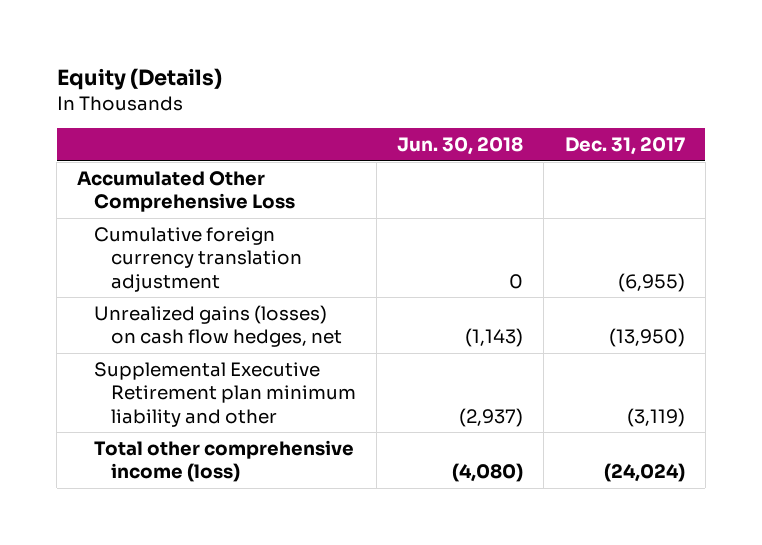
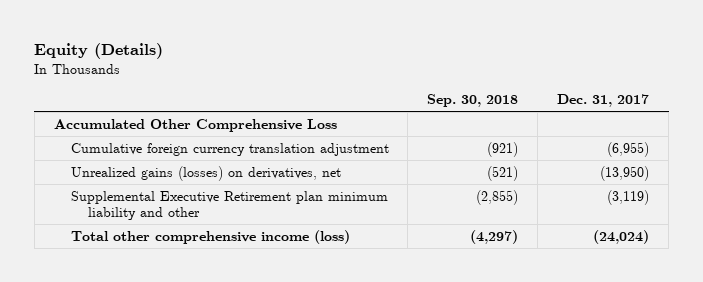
- | Jun. 30, 2018 | Dec. 31, 2017
+ | Sep. 30, 2018 | Dec. 31, 2017
- Unrealized gains (losses) on cash flow hedges, net | (1,143) | (13,950)
+ Unrealized gains (losses) on derivatives, net | (521) | (13,950)

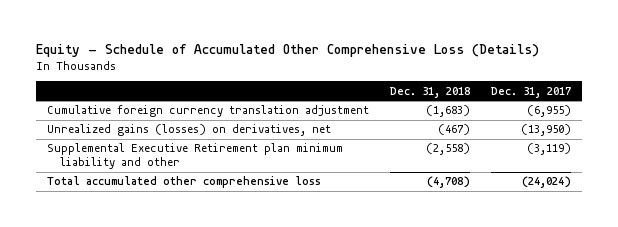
- Equity (Details)
+ Equity - Schedule of Accumulated Other Comprehensive Loss (Details)
- | Sep. 30, 2018 | Dec. 31, 2017
+ | Dec. 31, 2018 | Dec. 31, 2017
- Accumulated Other Comprehensive Loss
- Total other comprehensive income (loss) | (4,297) | (24,024)
+ Total accumulated other comprehensive loss | (4,708) | (24,024)

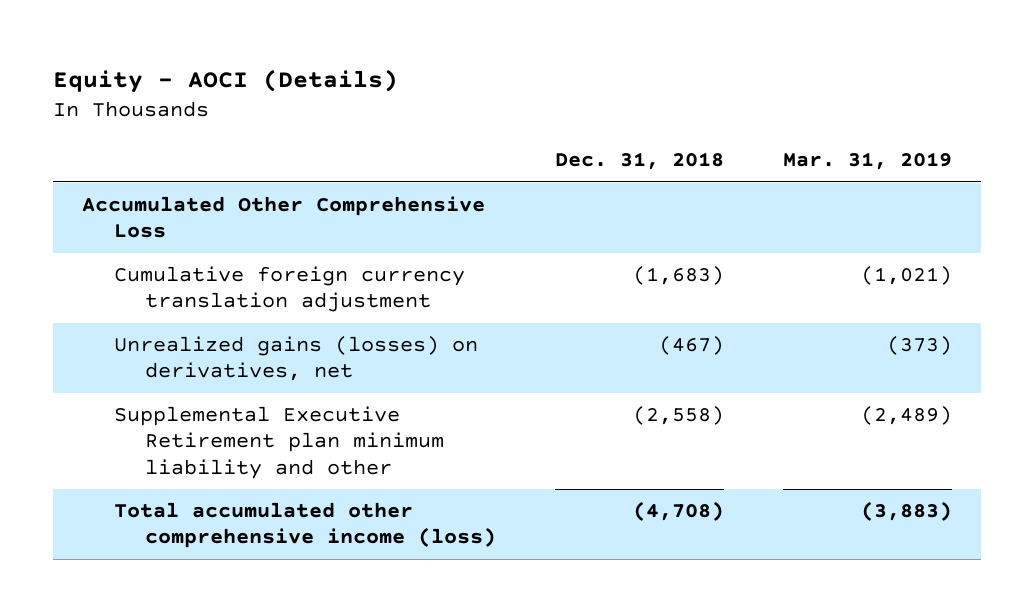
- Equity - Schedule of Accumulated Other Comprehensive Loss (Details)
+ Equity - AOCI (Details)
- | Dec. 31, 2018 | Dec. 31, 2017
+ | Dec. 31, 2018 | Mar. 31, 2019
+ Accumulated Other Comprehensive Loss
- Total accumulated other comprehensive loss | (4,708) | (24,024)
+ Total accumulated other comprehensive income (loss) | (4,708) | (3,883)

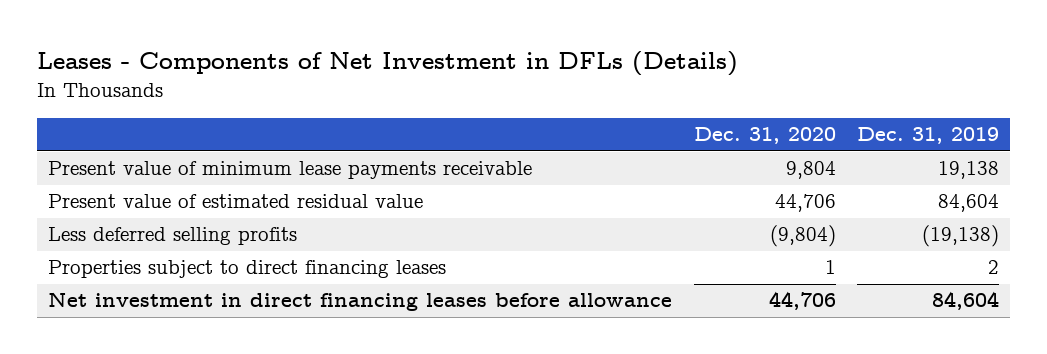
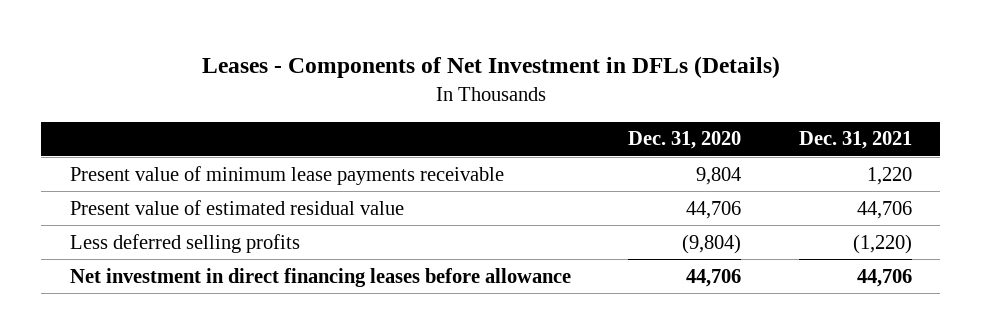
- | Dec. 31, 2020 | Dec. 31, 2019
+ | Dec. 31, 2020 | Dec. 31, 2021
- Properties subject to direct financing leases | 1 | 2

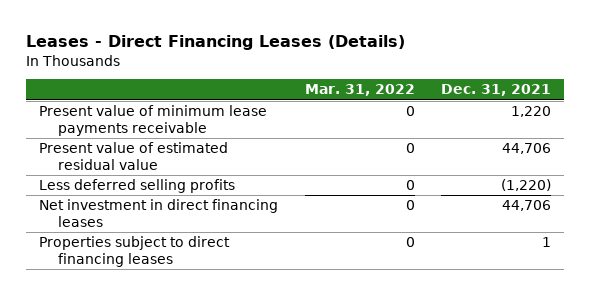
- Leases - Components of Net Investment in DFLs (Details)
+ Leases - Direct Financing Leases (Details)
- | Dec. 31, 2020 | Dec. 31, 2021
+ | Mar. 31, 2022 | Dec. 31, 2021
- Net investment in direct financing leases before allowance | 44,706 | 44,706
+ Net investment in direct financing leases | 0 | 44,706
+ Properties subject to direct financing leases | 0 | 1

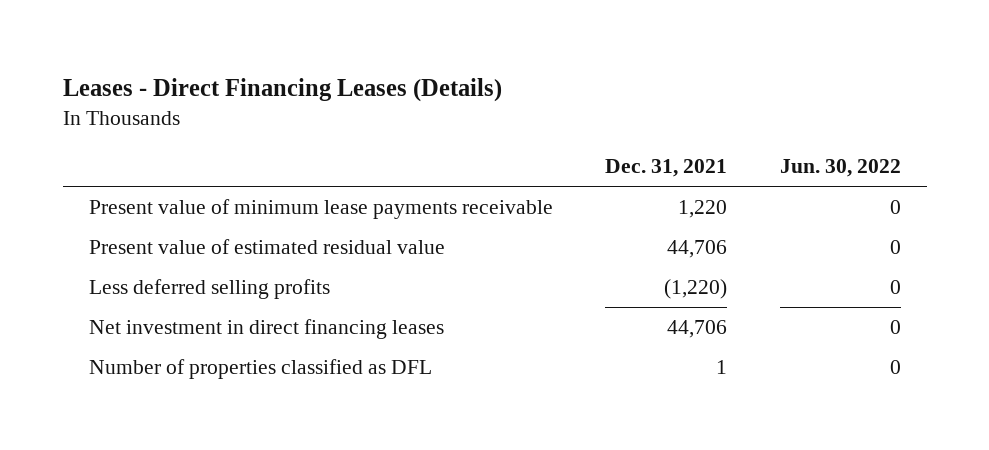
- | Mar. 31, 2022 | Dec. 31, 2021
+ | Dec. 31, 2021 | Jun. 30, 2022
- Properties subject to direct financing leases | 0 | 1
+ Number of properties classified as DFL | 1 | 0

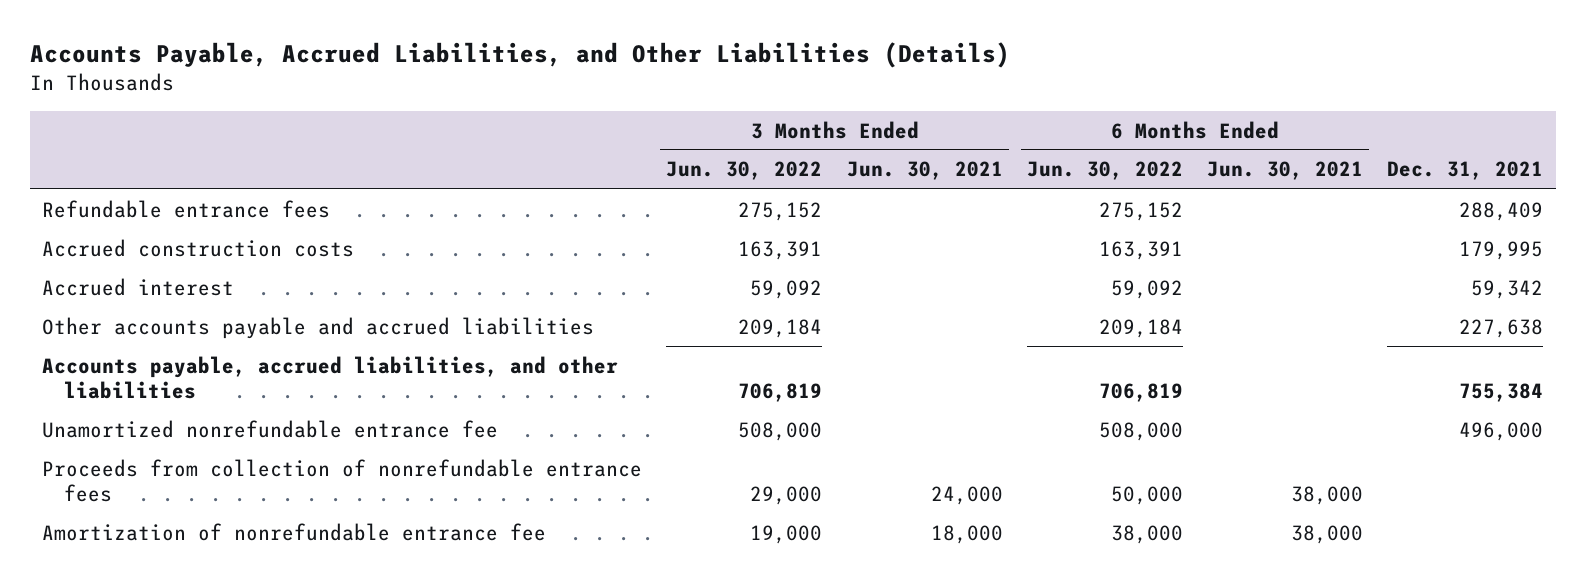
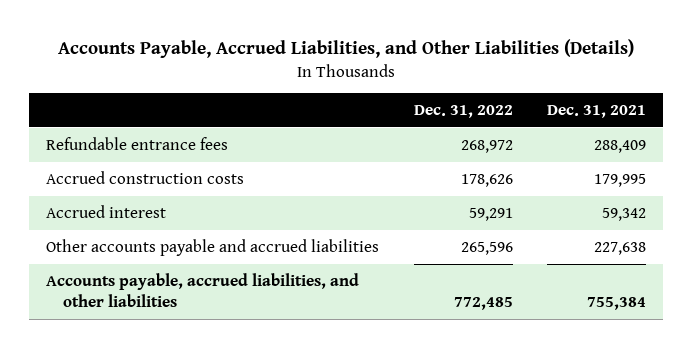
- | 3 Months Ended Jun. 30, 2022 | 3 Months Ended Jun. 30, 2021 | 6 Months Ended Jun. 30, 2022 | 6 Months Ended Jun. 30, 2021 | Dec. 31, 2021
+ | Dec. 31, 2022 | Dec. 31, 2021
- Unamortized nonrefundable entrance fee | 508,000 | | 508,000 | | 496,000
- Proceeds from collection of nonrefundable entrance fees | 29,000 | 24,000 | 50,000 | 38,000 |
- Amortization of nonrefundable entrance fee | 19,000 | 18,000 | 38,000 | 38,000 |

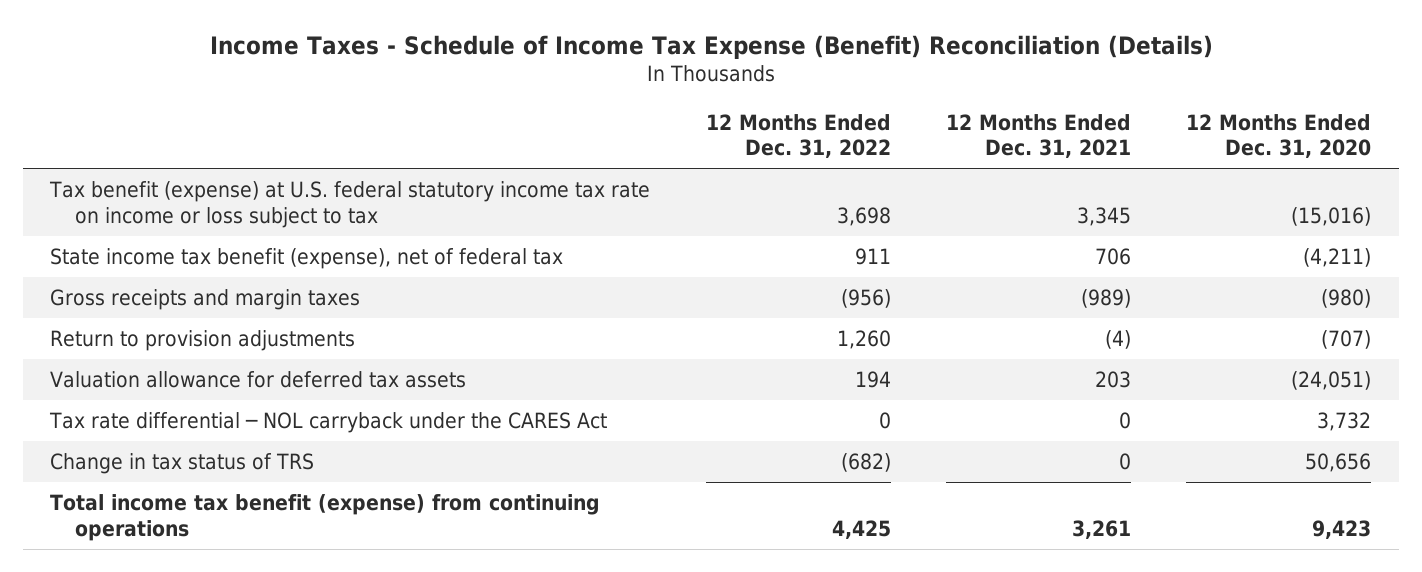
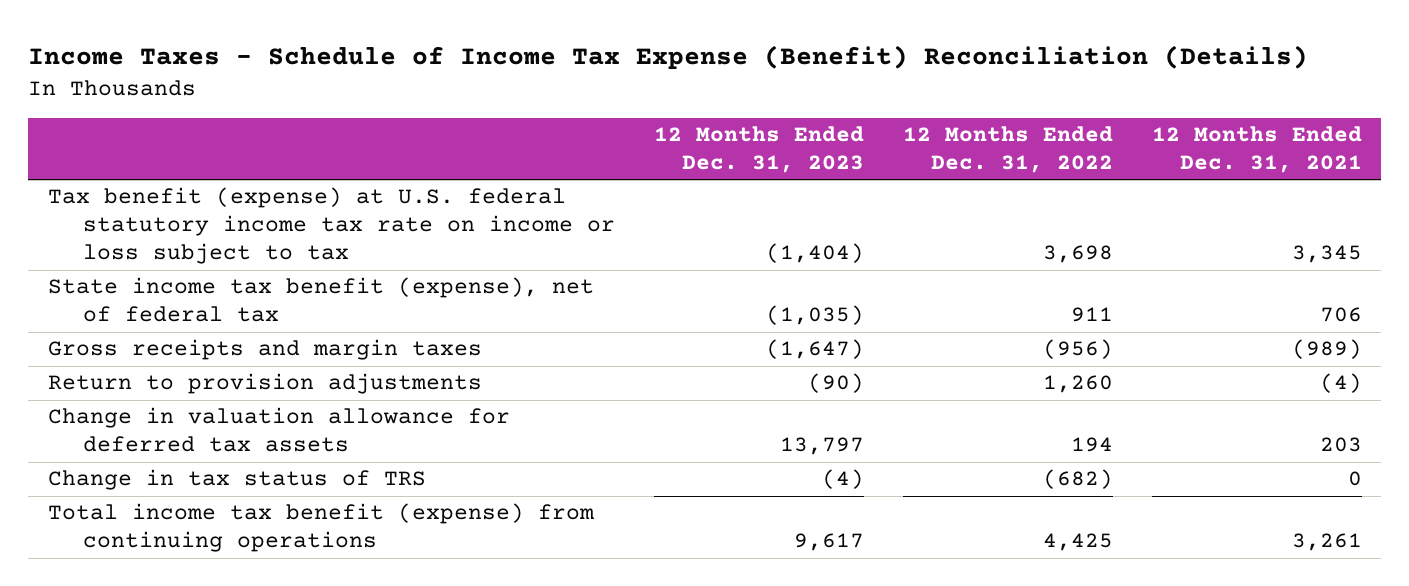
- | 12 Months Ended Dec. 31, 2022 | 12 Months Ended Dec. 31, 2021 | 12 Months Ended Dec. 31, 2020
+ | 12 Months Ended Dec. 31, 2023 | 12 Months Ended Dec. 31, 2022 | 12 Months Ended Dec. 31, 2021
- Valuation allowance for deferred tax assets | 194 | 203 | (24,051)
- Tax rate differential ─ NOL carryback under the CARES Act | 0 | 0 | 3,732
+ Change in valuation allowance for deferred tax assets | 13,797 | 194 | 203

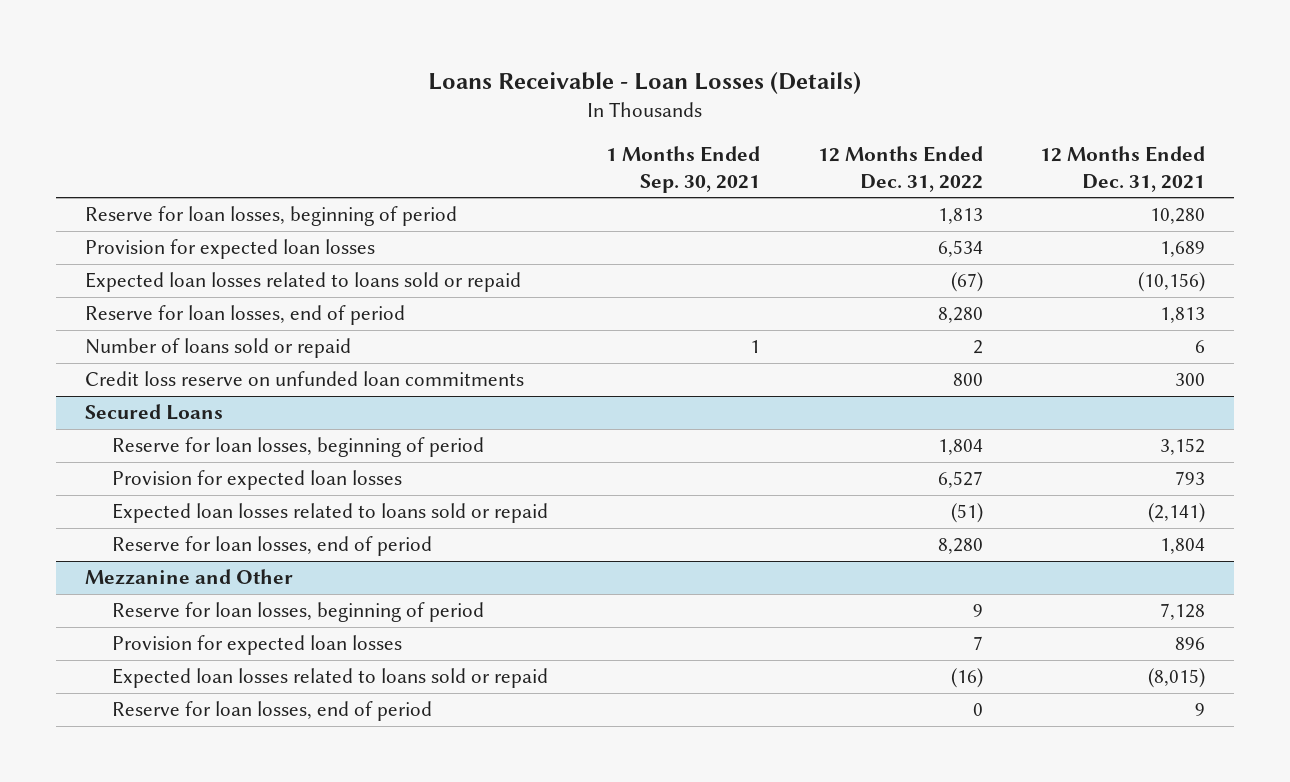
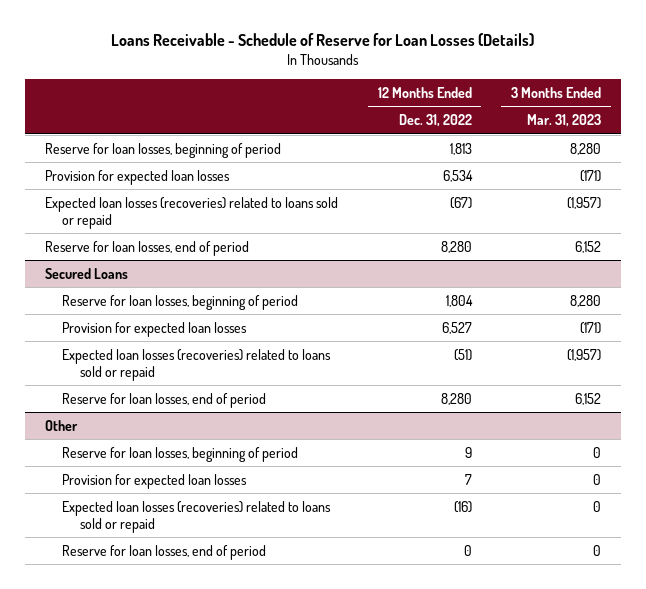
- Loans Receivable - Loan Losses (Details)
+ Loans Receivable - Schedule of Reserve for Loan Losses (Details)
- | 1 Months Ended Sep. 30, 2021 | 12 Months Ended Dec. 31, 2022 | 12 Months Ended Dec. 31, 2021
+ | 12 Months Ended Dec. 31, 2022 | 3 Months Ended Mar. 31, 2023
- Expected loan losses related to loans sold or repaid | | (67) | (10,156)
+ Expected loan losses (recoveries) related to loans sold or repaid | (67) | (1,957)
- Number of loans sold or repaid | 1 | 2 | 6
- Credit loss reserve on unfunded loan commitments | | 800 | 300
@ Secured Loans
- Expected loan losses related to loans sold or repaid | | (51) | (2,141)
+ Expected loan losses (recoveries) related to loans sold or repaid | (51) | (1,957)
- Mezzanine and Other
+ Other
- Expected loan losses related to loans sold or repaid | | (16) | (8,015)
+ Expected loan losses (recoveries) related to loans sold or repaid | (16) | 0

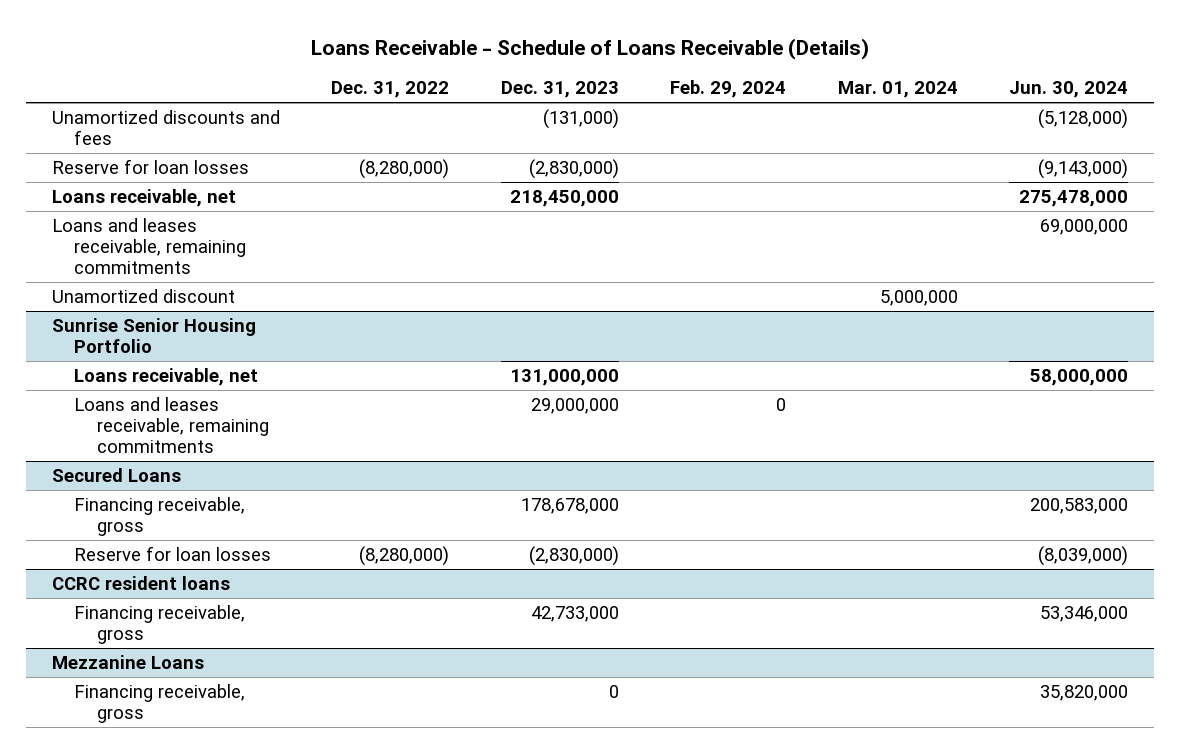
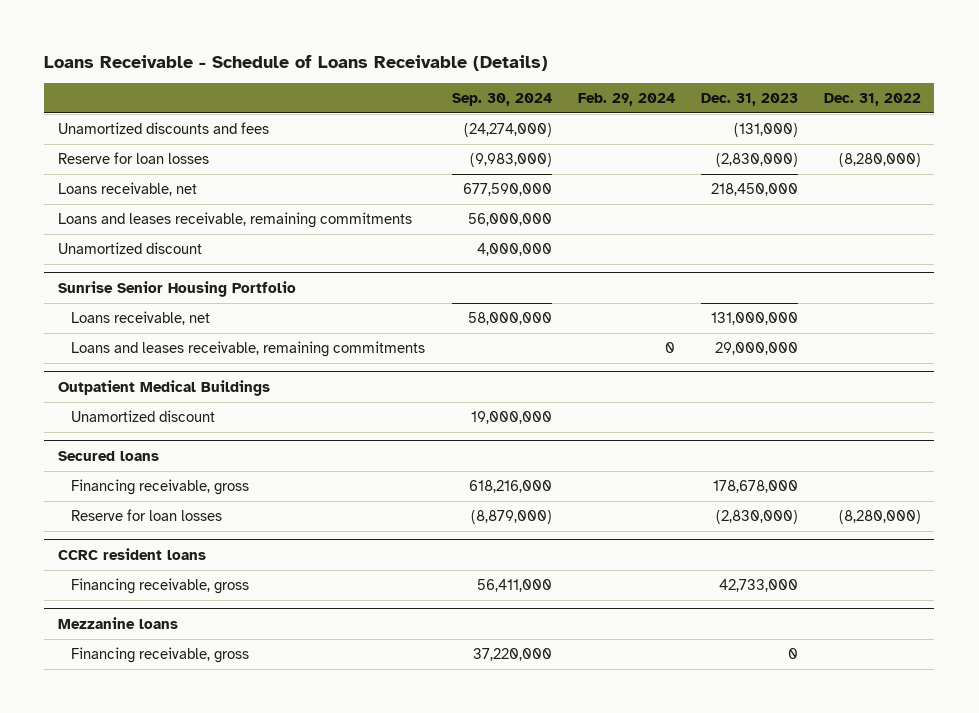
- | Dec. 31, 2022 | Dec. 31, 2023 | Feb. 29, 2024 | Mar. 01, 2024 | Jun. 30, 2024
+ | Sep. 30, 2024 | Feb. 29, 2024 | Dec. 31, 2023 | Dec. 31, 2022
- Secured Loans
+ Outpatient Medical Buildings
+ Unamortized discount | 19,000,000 | | |
+ Secured loans
- Mezzanine Loans
+ Mezzanine loans

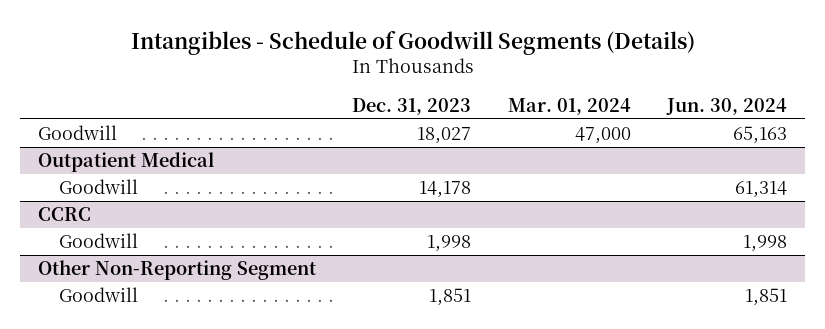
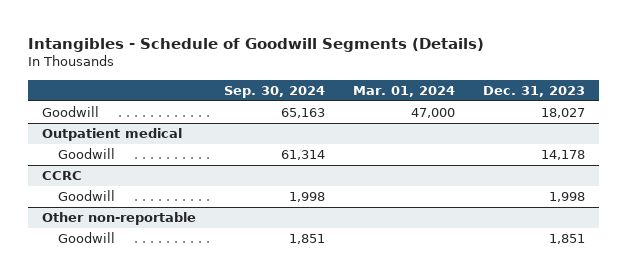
- | Dec. 31, 2023 | Mar. 01, 2024 | Jun. 30, 2024
+ | Sep. 30, 2024 | Mar. 01, 2024 | Dec. 31, 2023
- Outpatient Medical
+ Outpatient medical
- Other Non-Reporting Segment
+ Other non-reportable

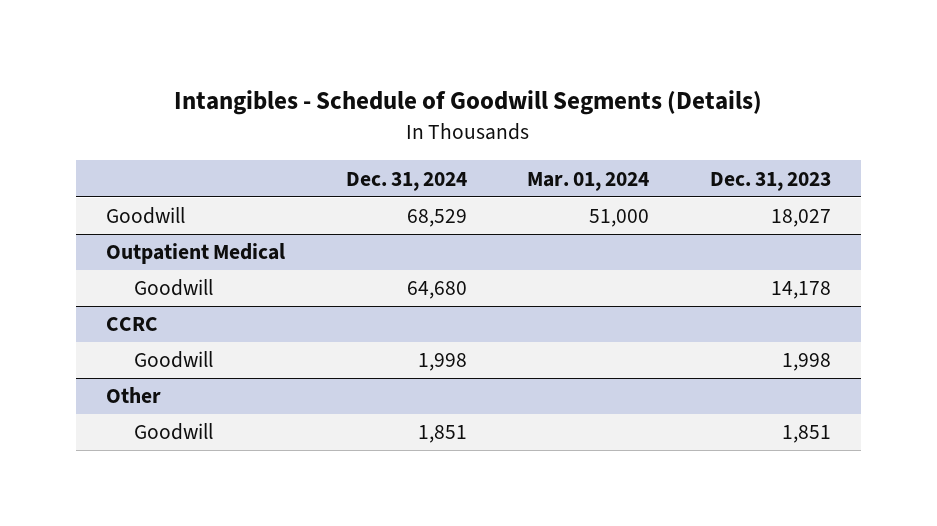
- | Sep. 30, 2024 | Mar. 01, 2024 | Dec. 31, 2023
+ | Dec. 31, 2024 | Mar. 01, 2024 | Dec. 31, 2023
- Goodwill | 65,163 | 47,000 | 18,027
- Outpatient medical
+ Goodwill | 68,529 | 51,000 | 18,027
+ Outpatient Medical
- Other non-reportable
+ Other

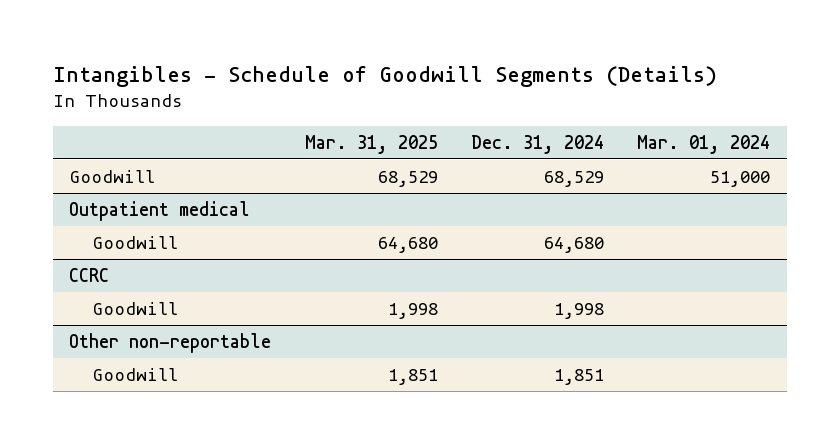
- | Dec. 31, 2024 | Mar. 01, 2024 | Dec. 31, 2023
+ | Mar. 31, 2025 | Dec. 31, 2024 | Mar. 01, 2024
- Outpatient Medical
+ Outpatient medical
- Other
+ Other non-reportable

